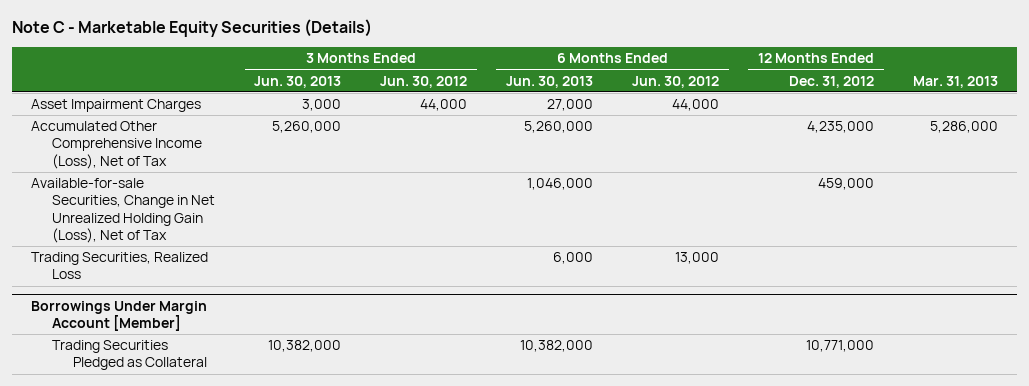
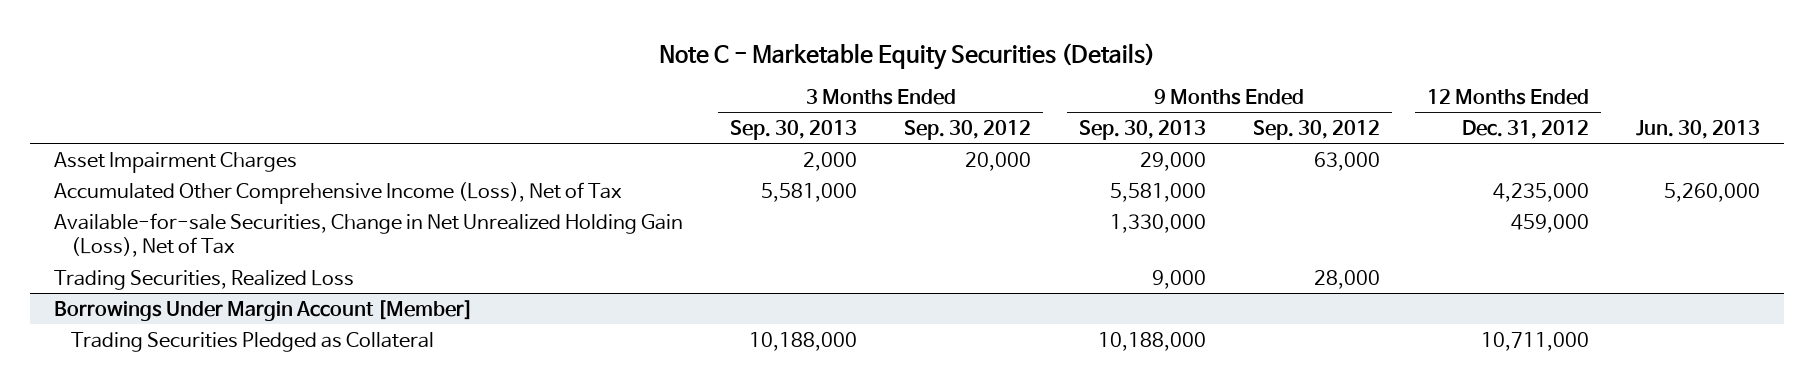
- | 3 Months Ended Jun. 30, 2013 | 3 Months Ended Jun. 30, 2012 | 6 Months Ended Jun. 30, 2013 | 6 Months Ended Jun. 30, 2012 | 12 Months Ended Dec. 31, 2012 | Mar. 31, 2013
+ | 3 Months Ended Sep. 30, 2013 | 3 Months Ended Sep. 30, 2012 | 9 Months Ended Sep. 30, 2013 | 9 Months Ended Sep. 30, 2012 | 12 Months Ended Dec. 31, 2012 | Jun. 30, 2013
@ Borrowings Under Margin Account [Member]
- Trading Securities Pledged as Collateral | 10,382,000 | | 10,382,000 | | 10,771,000 |
+ Trading Securities Pledged as Collateral | 10,188,000 | | 10,188,000 | | 10,711,000 |

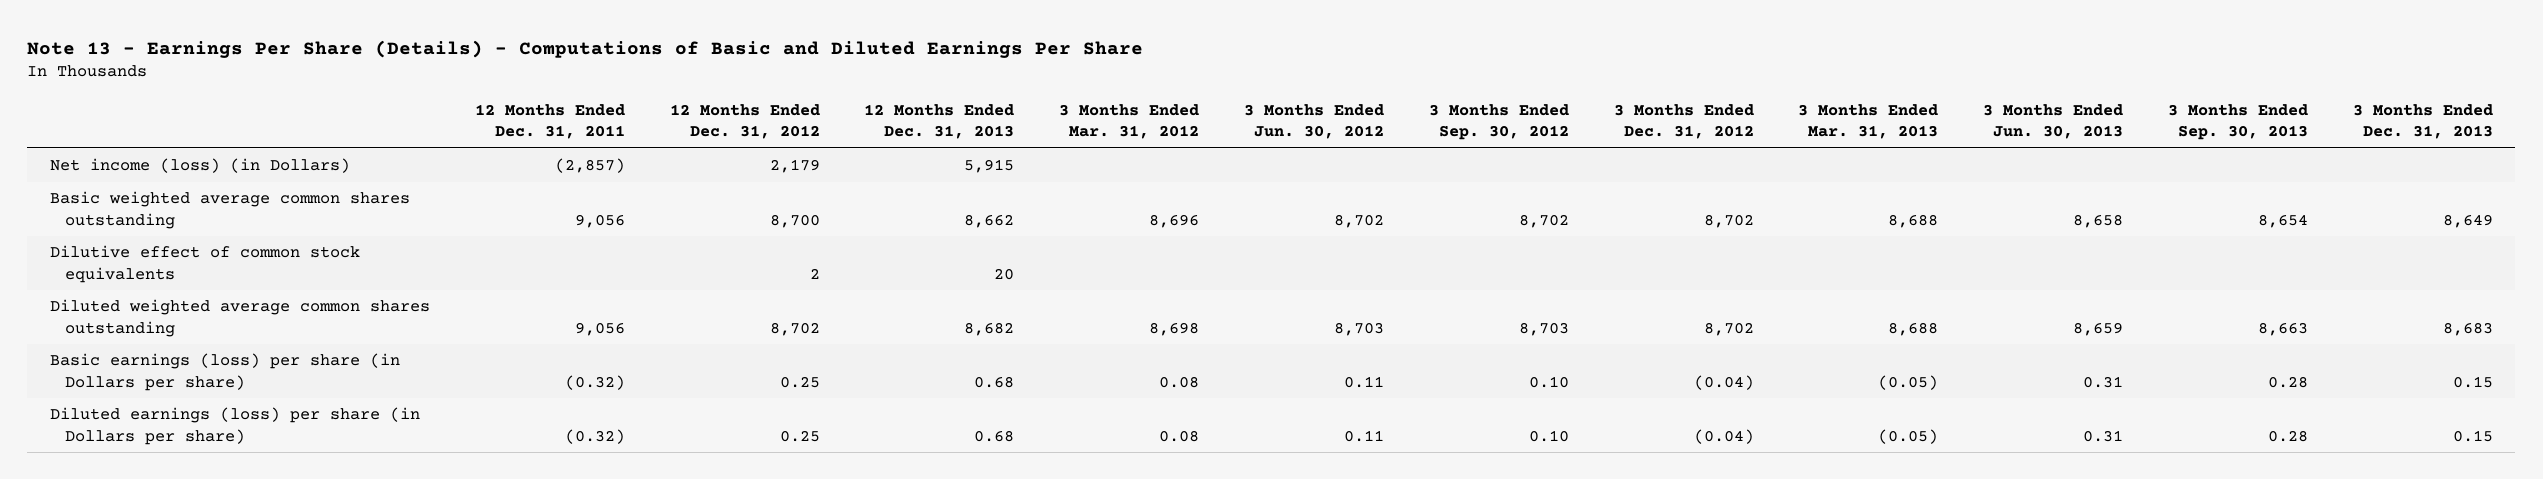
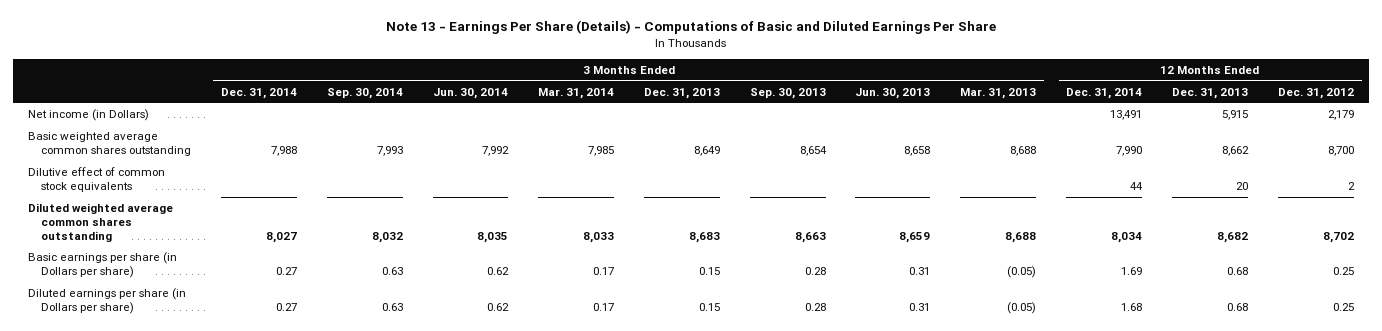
- | 12 Months Ended Dec. 31, 2011 | 12 Months Ended Dec. 31, 2012 | 12 Months Ended Dec. 31, 2013 | 3 Months Ended Mar. 31, 2012 | 3 Months Ended Jun. 30, 2012 | 3 Months Ended Sep. 30, 2012 | 3 Months Ended Dec. 31, 2012 | 3 Months Ended Mar. 31, 2013 | 3 Months Ended Jun. 30, 2013 | 3 Months Ended Sep. 30, 2013 | 3 Months Ended Dec. 31, 2013
+ | 3 Months Ended Dec. 31, 2014 | 3 Months Ended Sep. 30, 2014 | 3 Months Ended Jun. 30, 2014 | 3 Months Ended Mar. 31, 2014 | 3 Months Ended Dec. 31, 2013 | 3 Months Ended Sep. 30, 2013 | 3 Months Ended Jun. 30, 2013 | 3 Months Ended Mar. 31, 2013 | 12 Months Ended Dec. 31, 2014 | 12 Months Ended Dec. 31, 2013 | 12 Months Ended Dec. 31, 2012
- Net income (loss) (in Dollars) | (2,857) | 2,179 | 5,915 | | | | | | | |
+ Net income (in Dollars) | | | | | | | | | 13,491 | 5,915 | 2,179
- Basic earnings (loss) per share (in Dollars per share) | (0.32) | 0.25 | 0.68 | 0.08 | 0.11 | 0.10 | (0.04) | (0.05) | 0.31 | 0.28 | 0.15
- Diluted earnings (loss) per share (in Dollars per share) | (0.32) | 0.25 | 0.68 | 0.08 | 0.11 | 0.10 | (0.04) | (0.05) | 0.31 | 0.28 | 0.15
+ Basic earnings per share (in Dollars per share) | 0.27 | 0.63 | 0.62 | 0.17 | 0.15 | 0.28 | 0.31 | (0.05) | 1.69 | 0.68 | 0.25
+ Diluted earnings per share (in Dollars per share) | 0.27 | 0.63 | 0.62 | 0.17 | 0.15 | 0.28 | 0.31 | (0.05) | 1.68 | 0.68 | 0.25

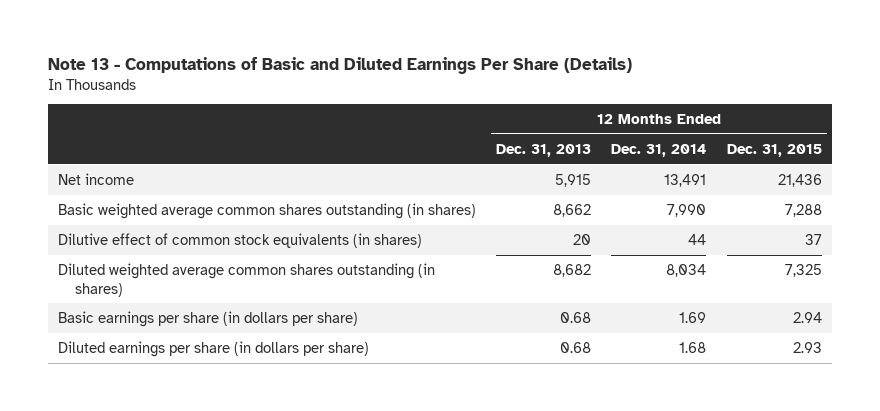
- Note 13 - Earnings Per Share (Details) - Computations of Basic and Diluted Earnings Per Share
+ Note 13 - Computations of Basic and Diluted Earnings Per Share (Details)
- | 3 Months Ended Dec. 31, 2014 | 3 Months Ended Sep. 30, 2014 | 3 Months Ended Jun. 30, 2014 | 3 Months Ended Mar. 31, 2014 | 3 Months Ended Dec. 31, 2013 | 3 Months Ended Sep. 30, 2013 | 3 Months Ended Jun. 30, 2013 | 3 Months Ended Mar. 31, 2013 | 12 Months Ended Dec. 31, 2014 | 12 Months Ended Dec. 31, 2013 | 12 Months Ended Dec. 31, 2012
+ | 12 Months Ended Dec. 31, 2013 | 12 Months Ended Dec. 31, 2014 | 12 Months Ended Dec. 31, 2015
- Net income (in Dollars) | | | | | | | | | 13,491 | 5,915 | 2,179
- Basic weighted average common shares outstanding | 7,988 | 7,993 | 7,992 | 7,985 | 8,649 | 8,654 | 8,658 | 8,688 | 7,990 | 8,662 | 8,700
- Dilutive effect of common stock equivalents | | | | | | | | | 44 | 20 | 2
- Diluted weighted average common shares outstanding | 8,027 | 8,032 | 8,035 | 8,033 | 8,683 | 8,663 | 8,659 | 8,688 | 8,034 | 8,682 | 8,702
- Basic earnings per share (in Dollars per share) | 0.27 | 0.63 | 0.62 | 0.17 | 0.15 | 0.28 | 0.31 | (0.05) | 1.69 | 0.68 | 0.25
- Diluted earnings per share (in Dollars per share) | 0.27 | 0.63 | 0.62 | 0.17 | 0.15 | 0.28 | 0.31 | (0.05) | 1.68 | 0.68 | 0.25
+ Net income | 5,915 | 13,491 | 21,436
+ Basic weighted average common shares outstanding (in shares) | 8,662 | 7,990 | 7,288
+ Dilutive effect of common stock equivalents (in shares) | 20 | 44 | 37
+ Diluted weighted average common shares outstanding (in shares) | 8,682 | 8,034 | 7,325
+ Basic earnings per share (in dollars per share) | 0.68 | 1.69 | 2.94
+ Diluted earnings per share (in dollars per share) | 0.68 | 1.68 | 2.93

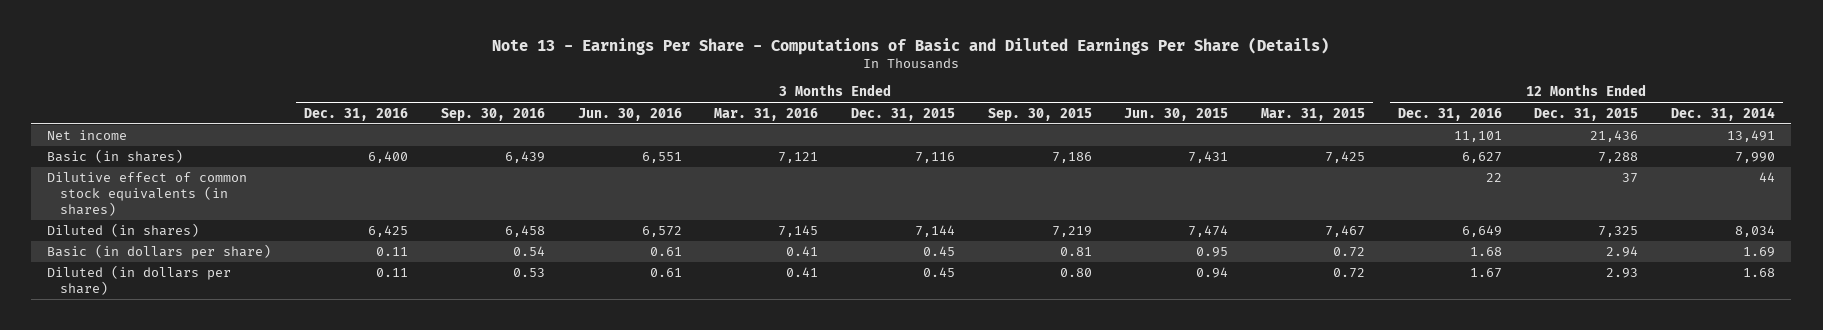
- Note 13 - Computations of Basic and Diluted Earnings Per Share (Details)
+ Note 13 - Earnings Per Share - Computations of Basic and Diluted Earnings Per Share (Details)
- | 12 Months Ended Dec. 31, 2013 | 12 Months Ended Dec. 31, 2014 | 12 Months Ended Dec. 31, 2015
+ | 3 Months Ended Dec. 31, 2016 | 3 Months Ended Sep. 30, 2016 | 3 Months Ended Jun. 30, 2016 | 3 Months Ended Mar. 31, 2016 | 3 Months Ended Dec. 31, 2015 | 3 Months Ended Sep. 30, 2015 | 3 Months Ended Jun. 30, 2015 | 3 Months Ended Mar. 31, 2015 | 12 Months Ended Dec. 31, 2016 | 12 Months Ended Dec. 31, 2015 | 12 Months Ended Dec. 31, 2014
- Basic weighted average common shares outstanding (in shares) | 8,662 | 7,990 | 7,288
+ Basic (in shares) | 6,400 | 6,439 | 6,551 | 7,121 | 7,116 | 7,186 | 7,431 | 7,425 | 6,627 | 7,288 | 7,990
- Diluted weighted average common shares outstanding (in shares) | 8,682 | 8,034 | 7,325
- Basic earnings per share (in dollars per share) | 0.68 | 1.69 | 2.94
- Diluted earnings per share (in dollars per share) | 0.68 | 1.68 | 2.93
+ Diluted (in shares) | 6,425 | 6,458 | 6,572 | 7,145 | 7,144 | 7,219 | 7,474 | 7,467 | 6,649 | 7,325 | 8,034
+ Basic (in dollars per share) | 0.11 | 0.54 | 0.61 | 0.41 | 0.45 | 0.81 | 0.95 | 0.72 | 1.68 | 2.94 | 1.69
+ Diluted (in dollars per share) | 0.11 | 0.53 | 0.61 | 0.41 | 0.45 | 0.80 | 0.94 | 0.72 | 1.67 | 2.93 | 1.68

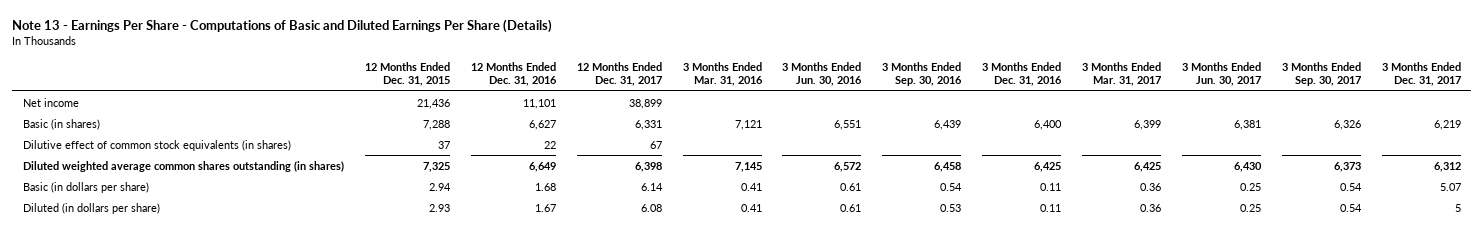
- | 3 Months Ended Dec. 31, 2016 | 3 Months Ended Sep. 30, 2016 | 3 Months Ended Jun. 30, 2016 | 3 Months Ended Mar. 31, 2016 | 3 Months Ended Dec. 31, 2015 | 3 Months Ended Sep. 30, 2015 | 3 Months Ended Jun. 30, 2015 | 3 Months Ended Mar. 31, 2015 | 12 Months Ended Dec. 31, 2016 | 12 Months Ended Dec. 31, 2015 | 12 Months Ended Dec. 31, 2014
+ | 12 Months Ended Dec. 31, 2015 | 12 Months Ended Dec. 31, 2016 | 12 Months Ended Dec. 31, 2017 | 3 Months Ended Mar. 31, 2016 | 3 Months Ended Jun. 30, 2016 | 3 Months Ended Sep. 30, 2016 | 3 Months Ended Dec. 31, 2016 | 3 Months Ended Mar. 31, 2017 | 3 Months Ended Jun. 30, 2017 | 3 Months Ended Sep. 30, 2017 | 3 Months Ended Dec. 31, 2017
- Diluted (in shares) | 6,425 | 6,458 | 6,572 | 7,145 | 7,144 | 7,219 | 7,474 | 7,467 | 6,649 | 7,325 | 8,034
+ Diluted weighted average common shares outstanding (in shares) | 7,325 | 6,649 | 6,398 | 7,145 | 6,572 | 6,458 | 6,425 | 6,425 | 6,430 | 6,373 | 6,312

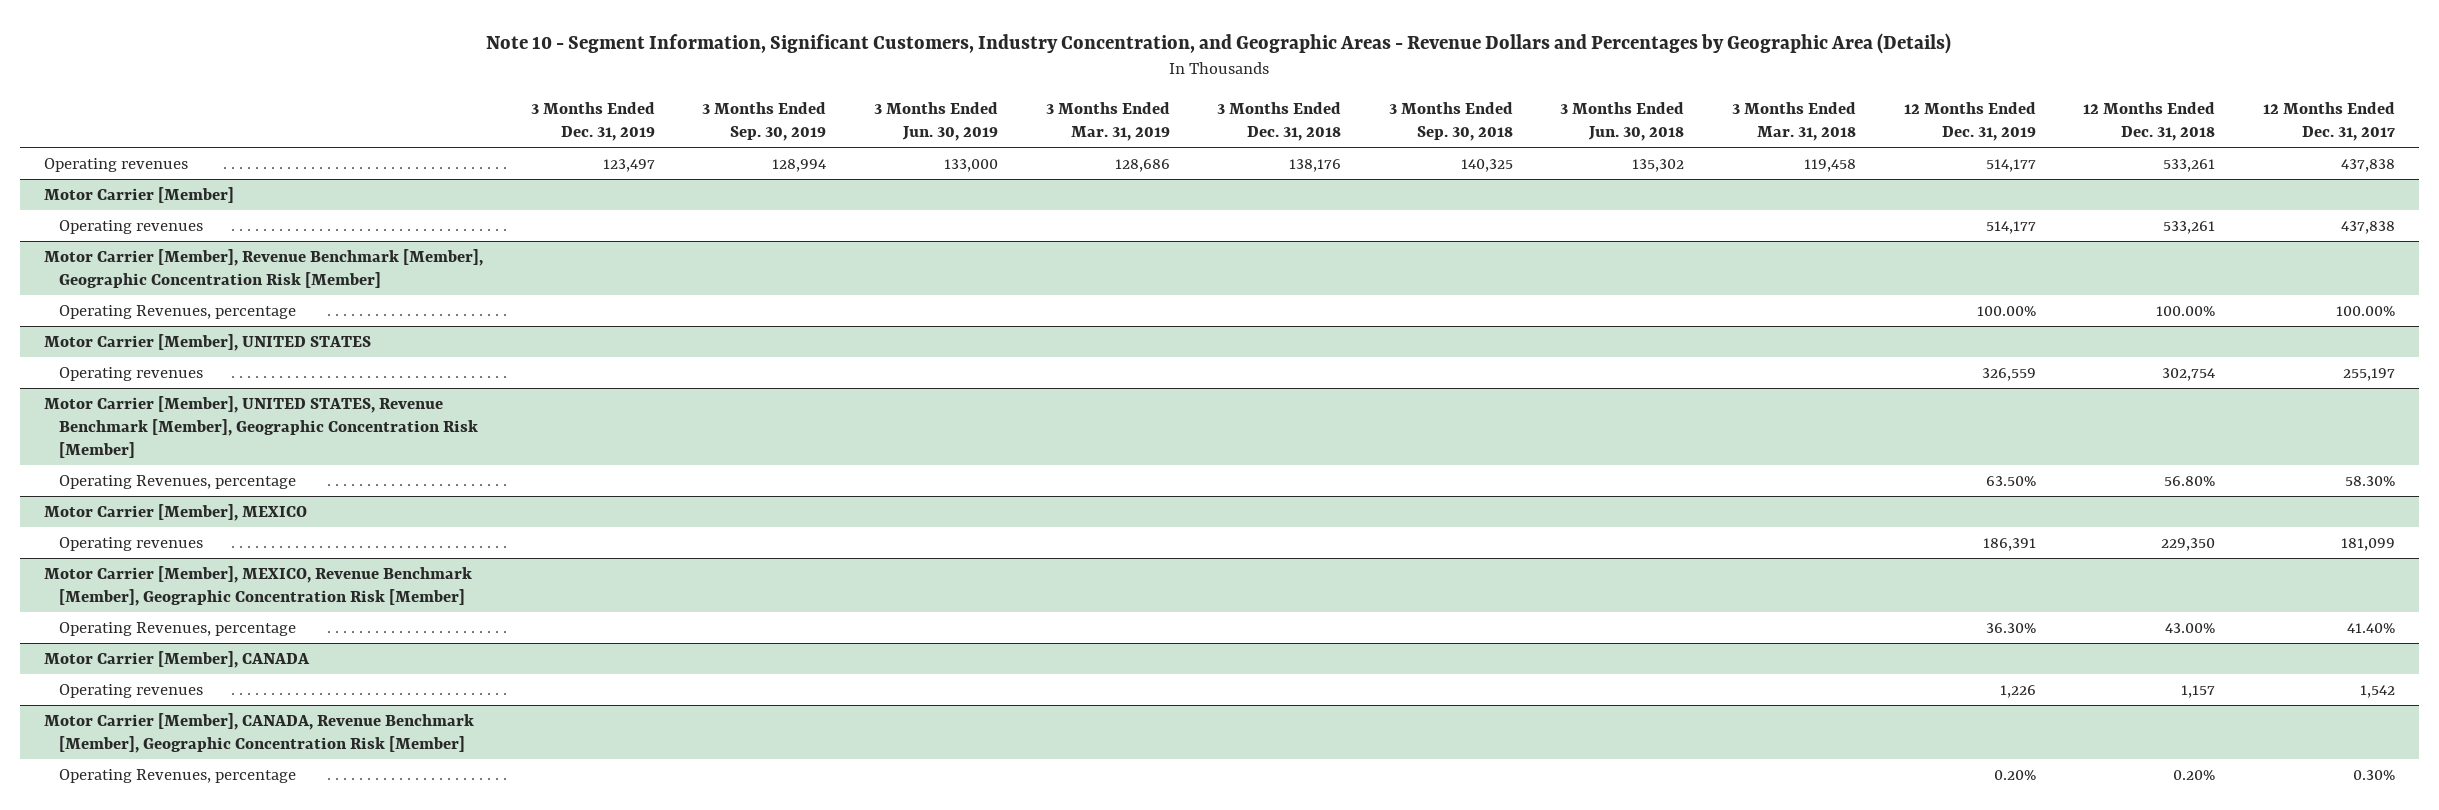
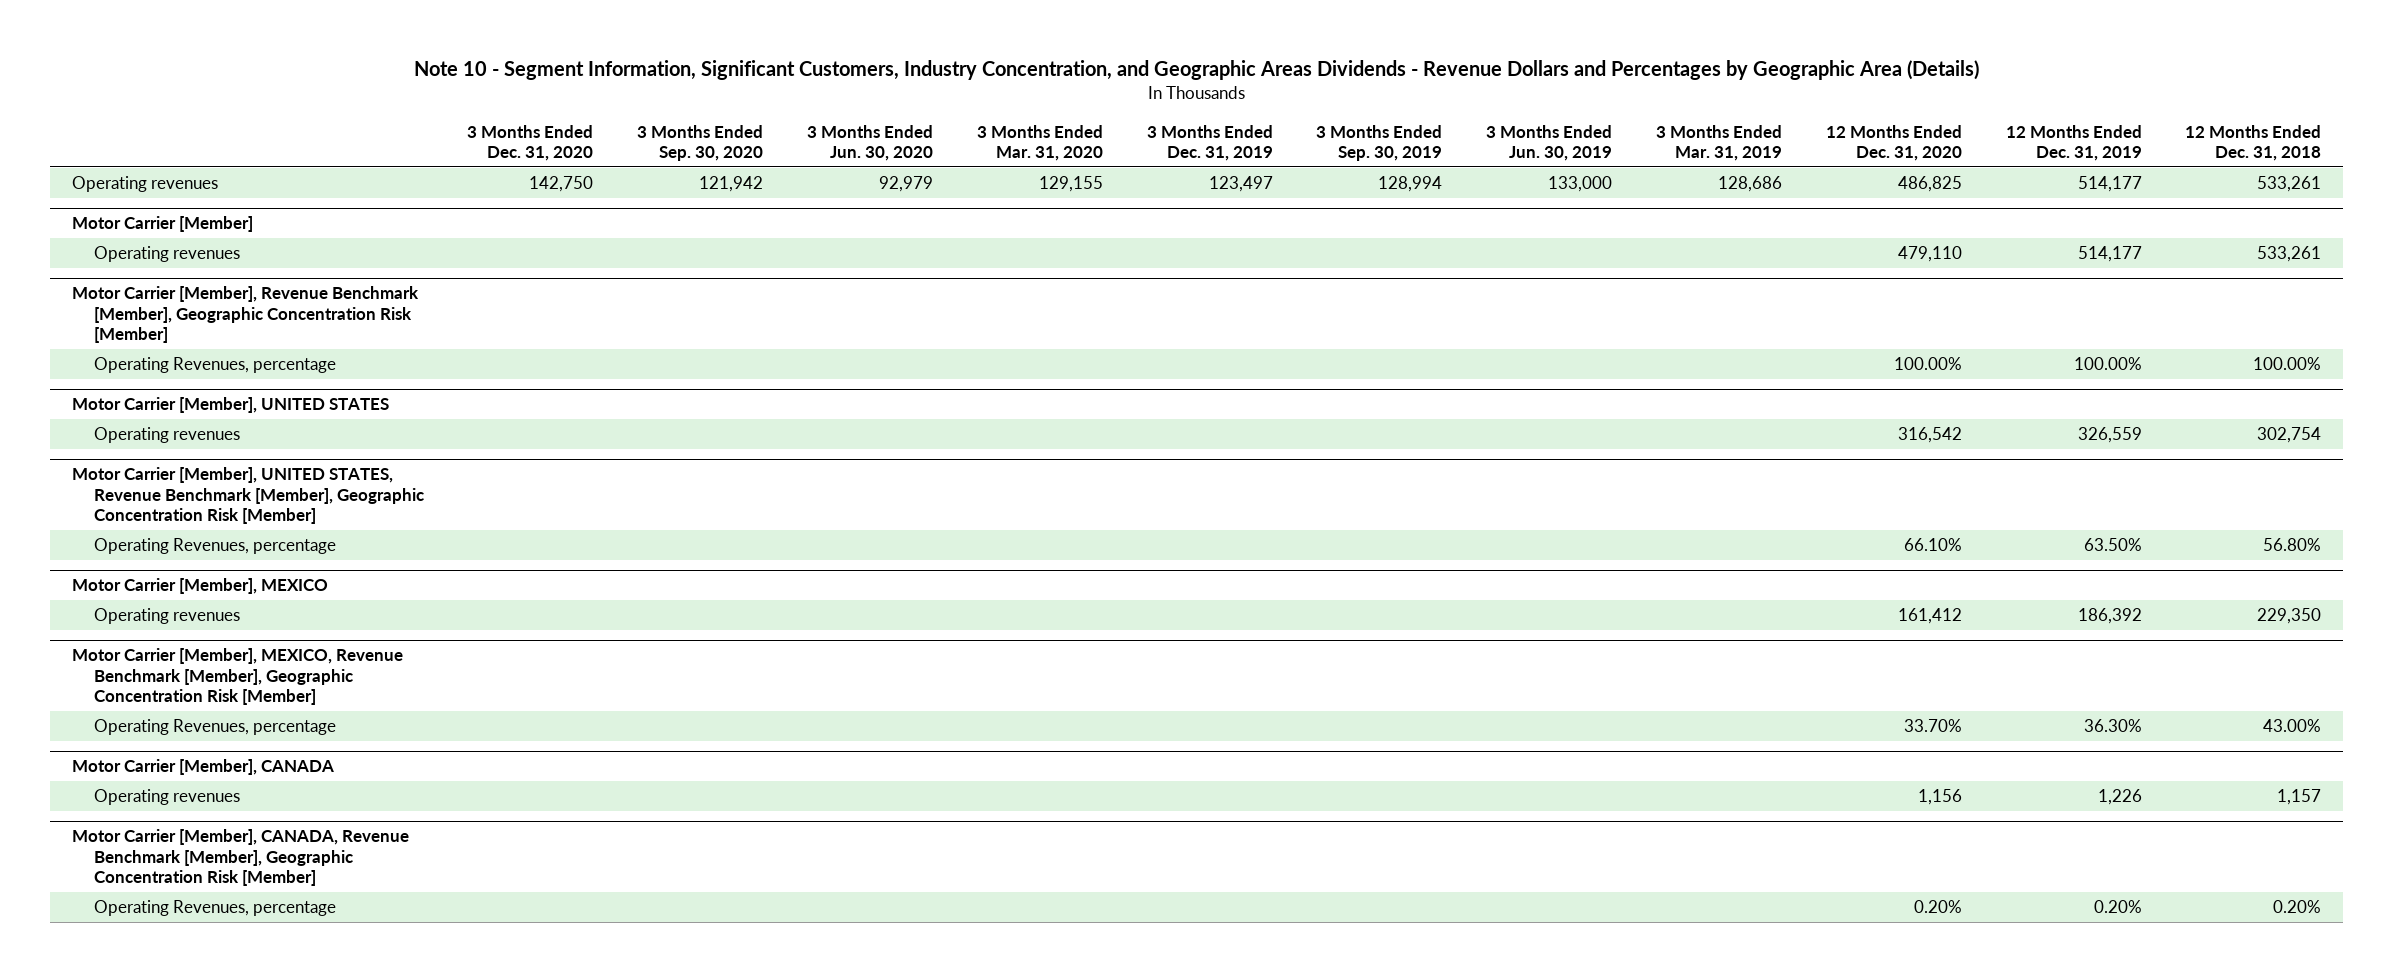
- Note 10 - Segment Information, Significant Customers, Industry Concentration, and Geographic Areas - Revenue Dollars and Percentages by Geographic Area (Details)
+ Note 10 - Segment Information, Significant Customers, Industry Concentration, and Geographic Areas Dividends - Revenue Dollars and Percentages by Geographic Area (Details)
- | 3 Months Ended Dec. 31, 2019 | 3 Months Ended Sep. 30, 2019 | 3 Months Ended Jun. 30, 2019 | 3 Months Ended Mar. 31, 2019 | 3 Months Ended Dec. 31, 2018 | 3 Months Ended Sep. 30, 2018 | 3 Months Ended Jun. 30, 2018 | 3 Months Ended Mar. 31, 2018 | 12 Months Ended Dec. 31, 2019 | 12 Months Ended Dec. 31, 2018 | 12 Months Ended Dec. 31, 2017
+ | 3 Months Ended Dec. 31, 2020 | 3 Months Ended Sep. 30, 2020 | 3 Months Ended Jun. 30, 2020 | 3 Months Ended Mar. 31, 2020 | 3 Months Ended Dec. 31, 2019 | 3 Months Ended Sep. 30, 2019 | 3 Months Ended Jun. 30, 2019 | 3 Months Ended Mar. 31, 2019 | 12 Months Ended Dec. 31, 2020 | 12 Months Ended Dec. 31, 2019 | 12 Months Ended Dec. 31, 2018
@ Motor Carrier [Member], MEXICO
- Operating revenues | | | | | | | | | 186,391 | 229,350 | 181,099
+ Operating revenues | | | | | | | | | 161,412 | 186,392 | 229,350

